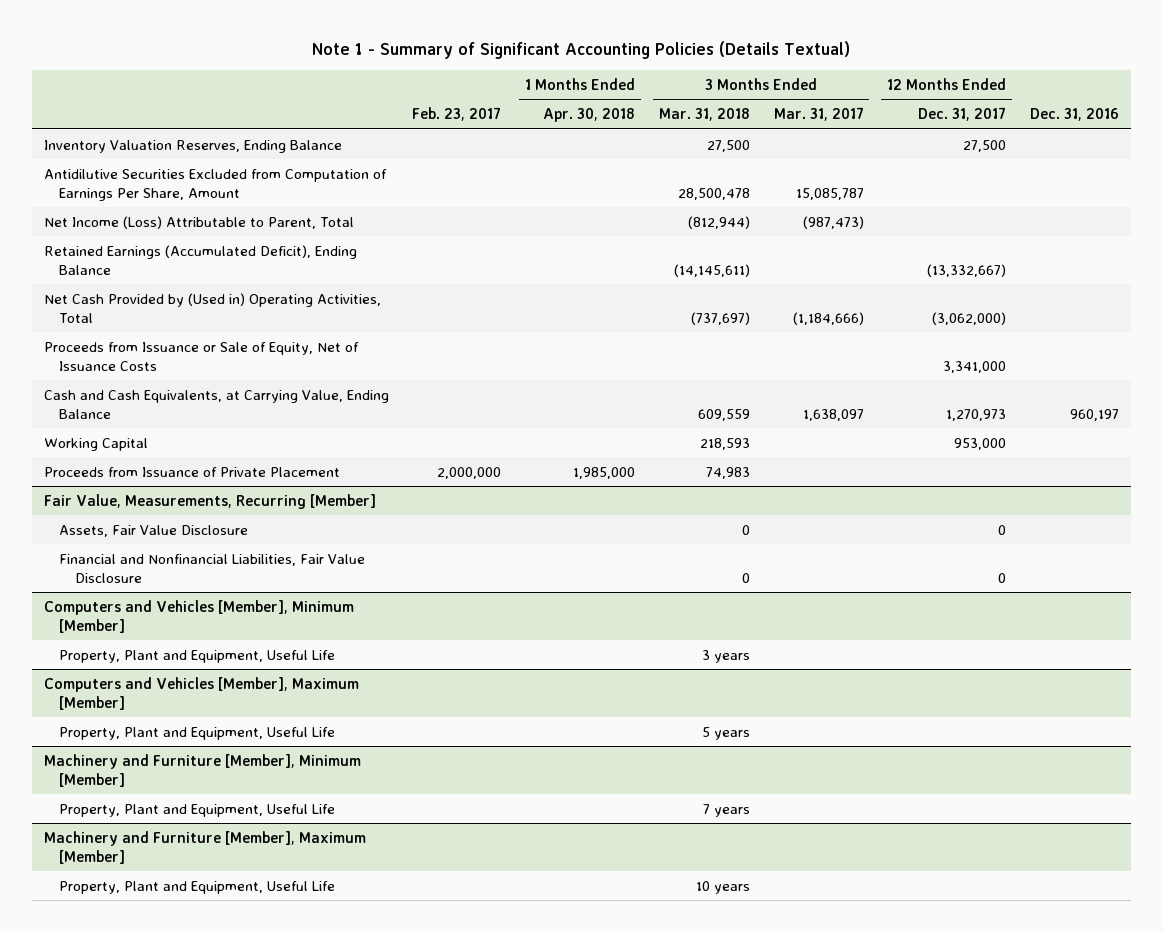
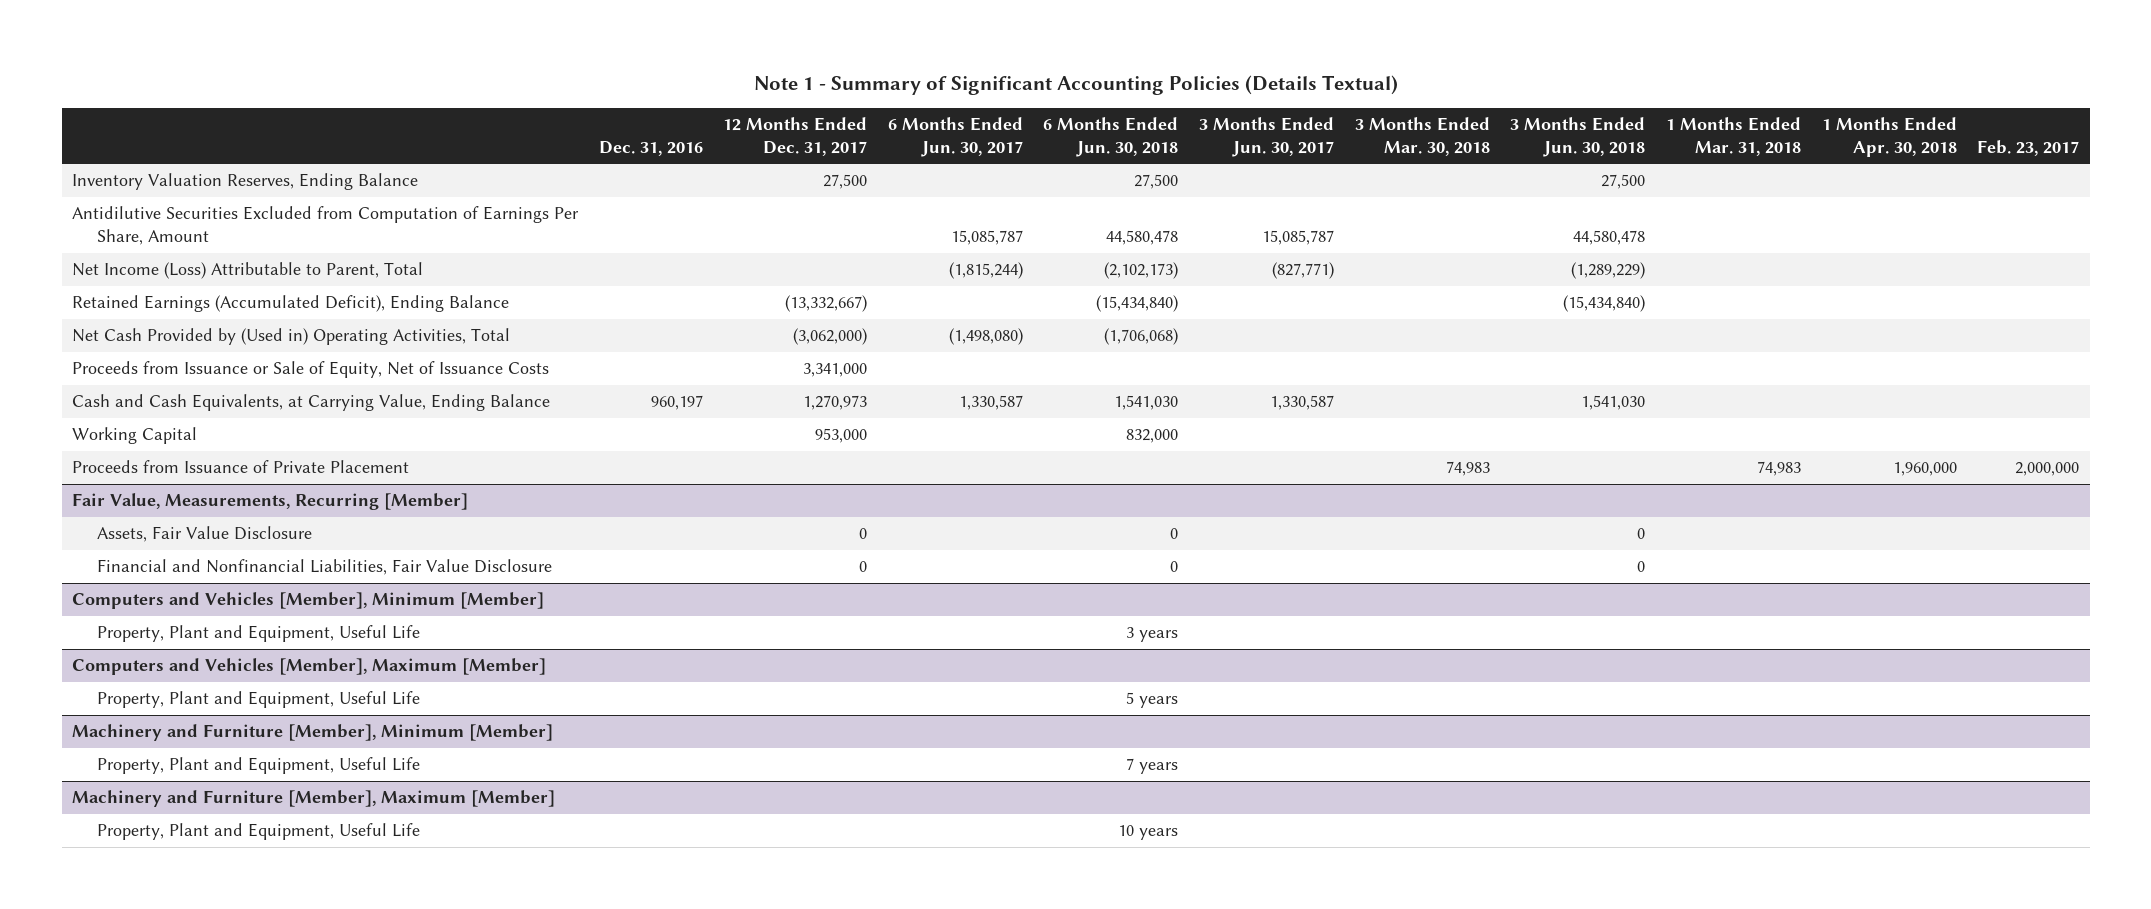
- | Feb. 23, 2017 | 1 Months Ended Apr. 30, 2018 | 3 Months Ended Mar. 31, 2018 | 3 Months Ended Mar. 31, 2017 | 12 Months Ended Dec. 31, 2017 | Dec. 31, 2016
+ | Dec. 31, 2016 | 12 Months Ended Dec. 31, 2017 | 6 Months Ended Jun. 30, 2017 | 6 Months Ended Jun. 30, 2018 | 3 Months Ended Jun. 30, 2017 | 3 Months Ended Mar. 30, 2018 | 3 Months Ended Jun. 30, 2018 | 1 Months Ended Mar. 31, 2018 | 1 Months Ended Apr. 30, 2018 | Feb. 23, 2017
- Proceeds from Issuance of Private Placement | 2,000,000 | 1,985,000 | 74,983 | | |
+ Proceeds from Issuance of Private Placement | | | | | | 74,983 | | 74,983 | 1,960,000 | 2,000,000

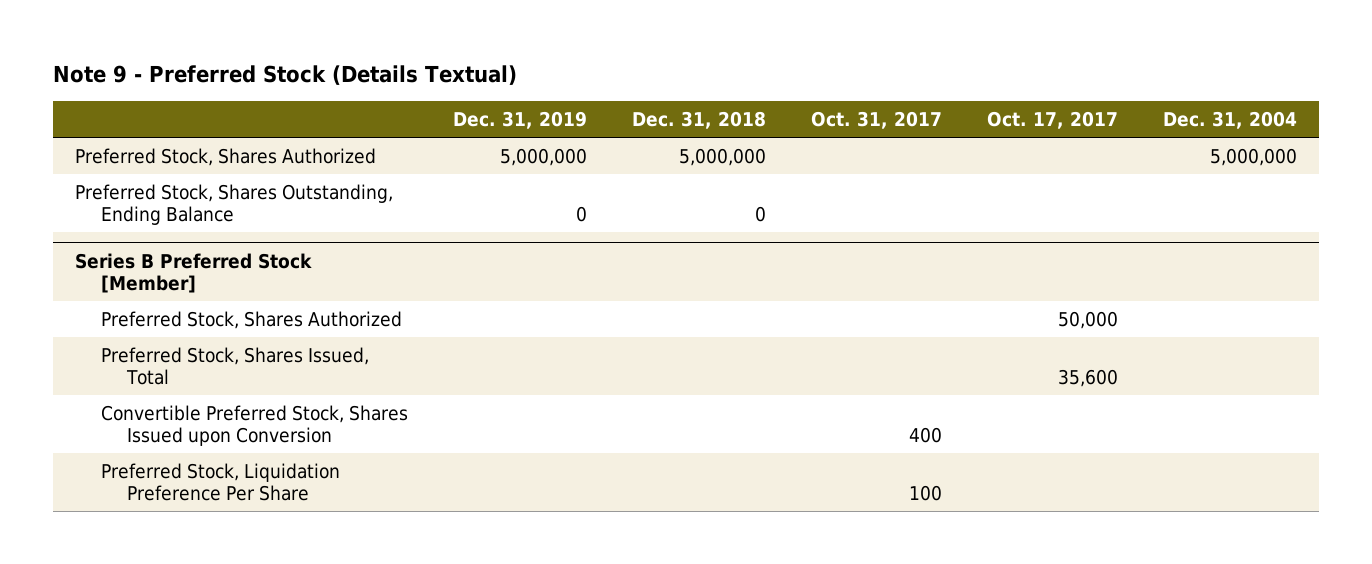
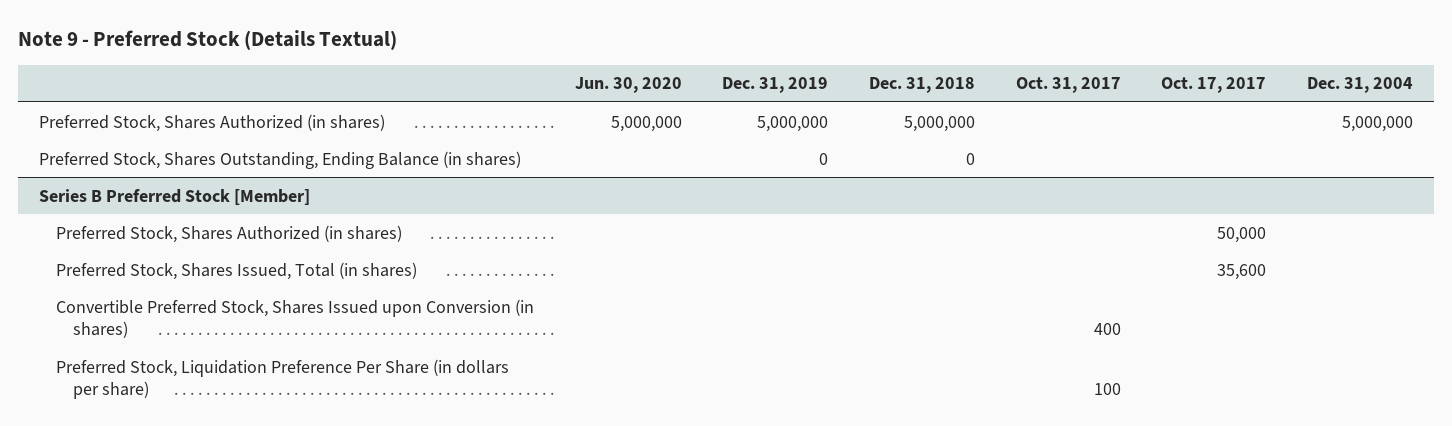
- | Dec. 31, 2019 | Dec. 31, 2018 | Oct. 31, 2017 | Oct. 17, 2017 | Dec. 31, 2004
+ | Jun. 30, 2020 | Dec. 31, 2019 | Dec. 31, 2018 | Oct. 31, 2017 | Oct. 17, 2017 | Dec. 31, 2004
- Preferred Stock, Shares Authorized | 5,000,000 | 5,000,000 | | | 5,000,000
- Preferred Stock, Shares Outstanding, Ending Balance | 0 | 0 | | |
+ Preferred Stock, Shares Authorized (in shares) | 5,000,000 | 5,000,000 | 5,000,000 | | | 5,000,000
+ Preferred Stock, Shares Outstanding, Ending Balance (in shares) | | 0 | 0 | | |
@ Series B Preferred Stock [Member]
- Preferred Stock, Shares Authorized | | | | 50,000 |
- Preferred Stock, Shares Issued, Total | | | | 35,600 |
- Convertible Preferred Stock, Shares Issued upon Conversion | | | 400 | |
- Preferred Stock, Liquidation Preference Per Share | | | 100 | |
+ Preferred Stock, Shares Authorized (in shares) | | | | | 50,000 |
+ Preferred Stock, Shares Issued, Total (in shares) | | | | | 35,600 |
+ Convertible Preferred Stock, Shares Issued upon Conversion (in shares) | | | | 400 | |
+ Preferred Stock, Liquidation Preference Per Share (in dollars per share) | | | | 100 | |

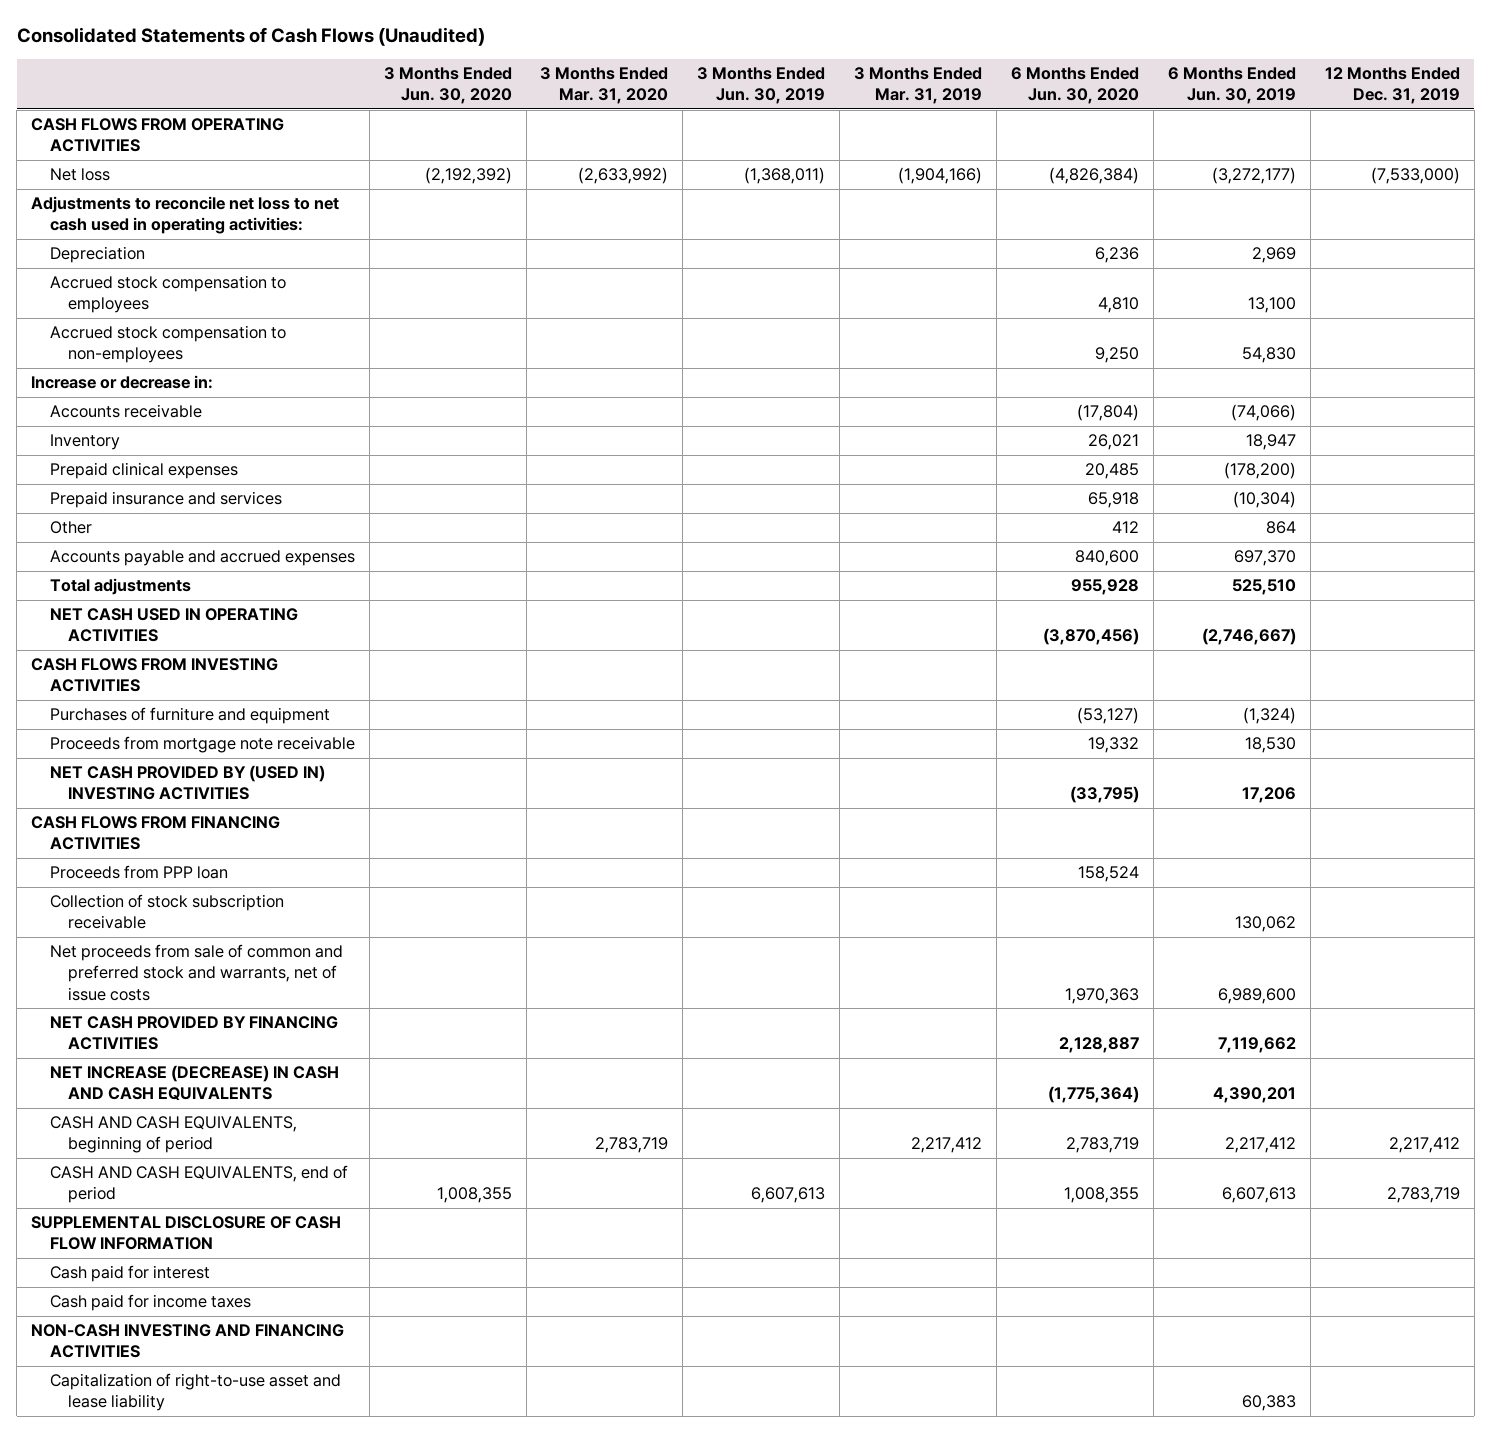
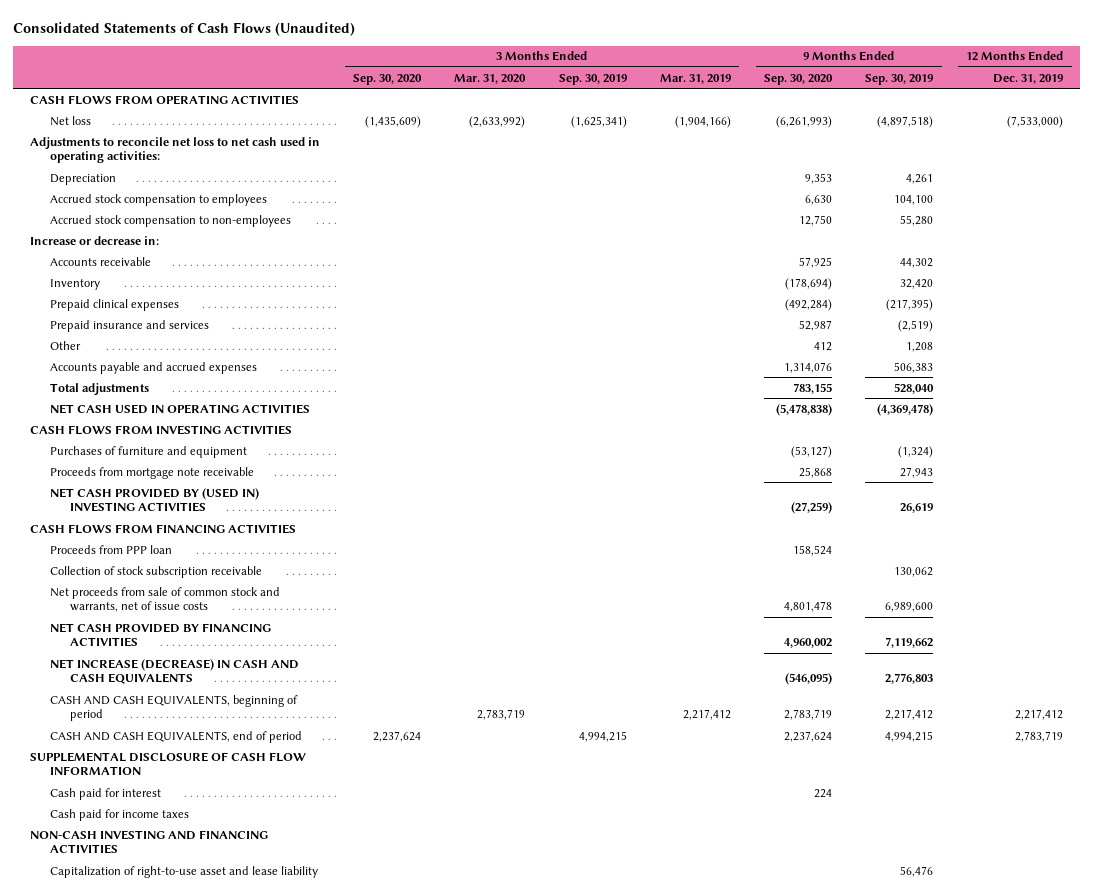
- | 3 Months Ended Jun. 30, 2020 | 3 Months Ended Mar. 31, 2020 | 3 Months Ended Jun. 30, 2019 | 3 Months Ended Mar. 31, 2019 | 6 Months Ended Jun. 30, 2020 | 6 Months Ended Jun. 30, 2019 | 12 Months Ended Dec. 31, 2019
+ | 3 Months Ended Sep. 30, 2020 | 3 Months Ended Mar. 31, 2020 | 3 Months Ended Sep. 30, 2019 | 3 Months Ended Mar. 31, 2019 | 9 Months Ended Sep. 30, 2020 | 9 Months Ended Sep. 30, 2019 | 12 Months Ended Dec. 31, 2019
- Net proceeds from sale of common and preferred stock and warrants, net of issue costs | | | | | 1,970,363 | 6,989,600 |
+ Net proceeds from sale of common stock and warrants, net of issue costs | | | | | 4,801,478 | 6,989,600 |

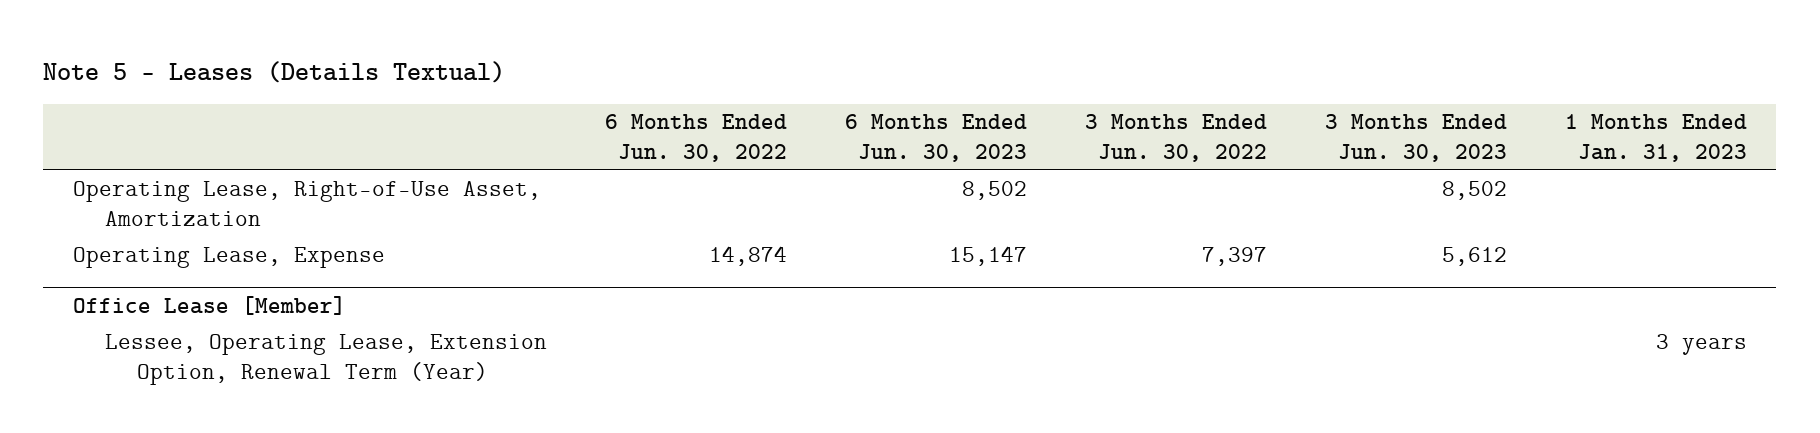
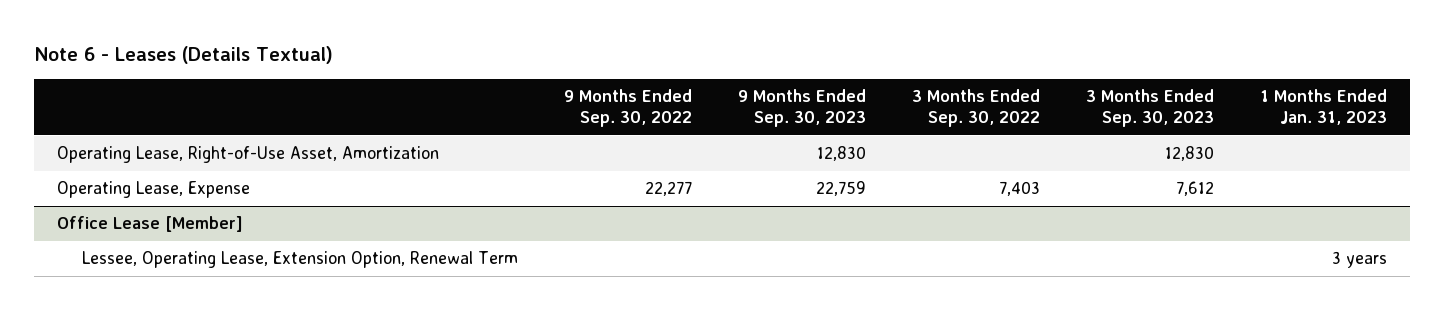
- Note 5 - Leases (Details Textual)
+ Note 6 - Leases (Details Textual)
- | 6 Months Ended Jun. 30, 2022 | 6 Months Ended Jun. 30, 2023 | 3 Months Ended Jun. 30, 2022 | 3 Months Ended Jun. 30, 2023 | 1 Months Ended Jan. 31, 2023
+ | 9 Months Ended Sep. 30, 2022 | 9 Months Ended Sep. 30, 2023 | 3 Months Ended Sep. 30, 2022 | 3 Months Ended Sep. 30, 2023 | 1 Months Ended Jan. 31, 2023
@ Office Lease [Member]
- Lessee, Operating Lease, Extension Option, Renewal Term (Year) | | | | | 3 years
+ Lessee, Operating Lease, Extension Option, Renewal Term | | | | | 3 years

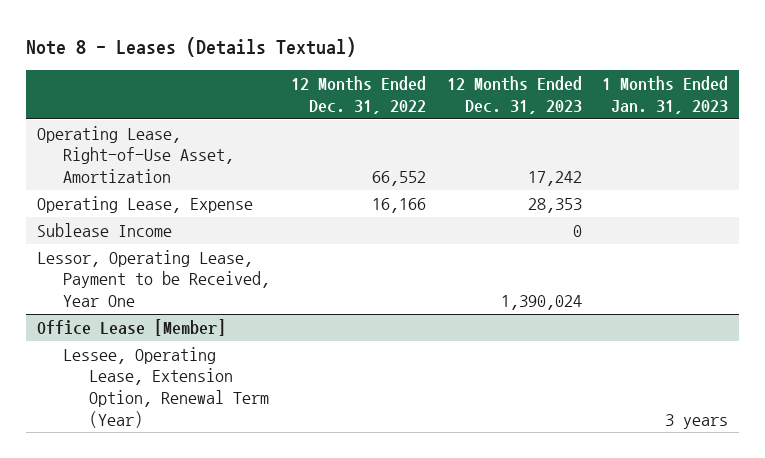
- Note 6 - Leases (Details Textual)
+ Note 8 - Leases (Details Textual)
- | 9 Months Ended Sep. 30, 2022 | 9 Months Ended Sep. 30, 2023 | 3 Months Ended Sep. 30, 2022 | 3 Months Ended Sep. 30, 2023 | 1 Months Ended Jan. 31, 2023
+ | 12 Months Ended Dec. 31, 2022 | 12 Months Ended Dec. 31, 2023 | 1 Months Ended Jan. 31, 2023
+ Sublease Income | | 0 |
+ Lessor, Operating Lease, Payment to be Received, Year One | | 1,390,024 |
@ Office Lease [Member]
- Lessee, Operating Lease, Extension Option, Renewal Term | | | | | 3 years
+ Lessee, Operating Lease, Extension Option, Renewal Term (Year) | | | 3 years

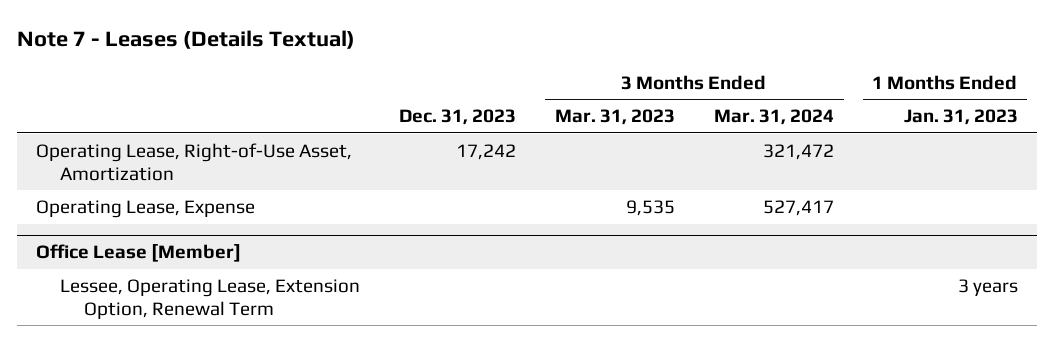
- Note 8 - Leases (Details Textual)
+ Note 7 - Leases (Details Textual)
- | 12 Months Ended Dec. 31, 2022 | 12 Months Ended Dec. 31, 2023 | 1 Months Ended Jan. 31, 2023
+ | Dec. 31, 2023 | 3 Months Ended Mar. 31, 2023 | 3 Months Ended Mar. 31, 2024 | 1 Months Ended Jan. 31, 2023
- Sublease Income | | 0 |
- Lessor, Operating Lease, Payment to be Received, Year One | | 1,390,024 |
@ Office Lease [Member]
- Lessee, Operating Lease, Extension Option, Renewal Term (Year) | | | 3 years
+ Lessee, Operating Lease, Extension Option, Renewal Term | | | | 3 years

